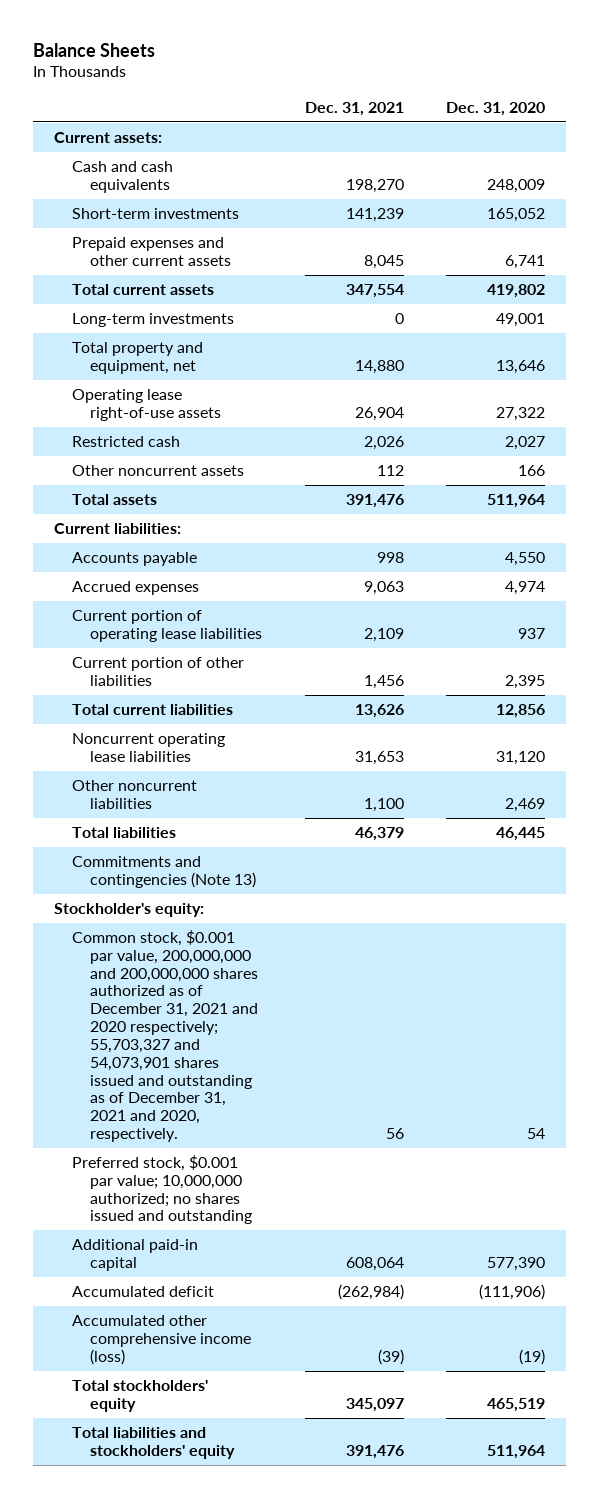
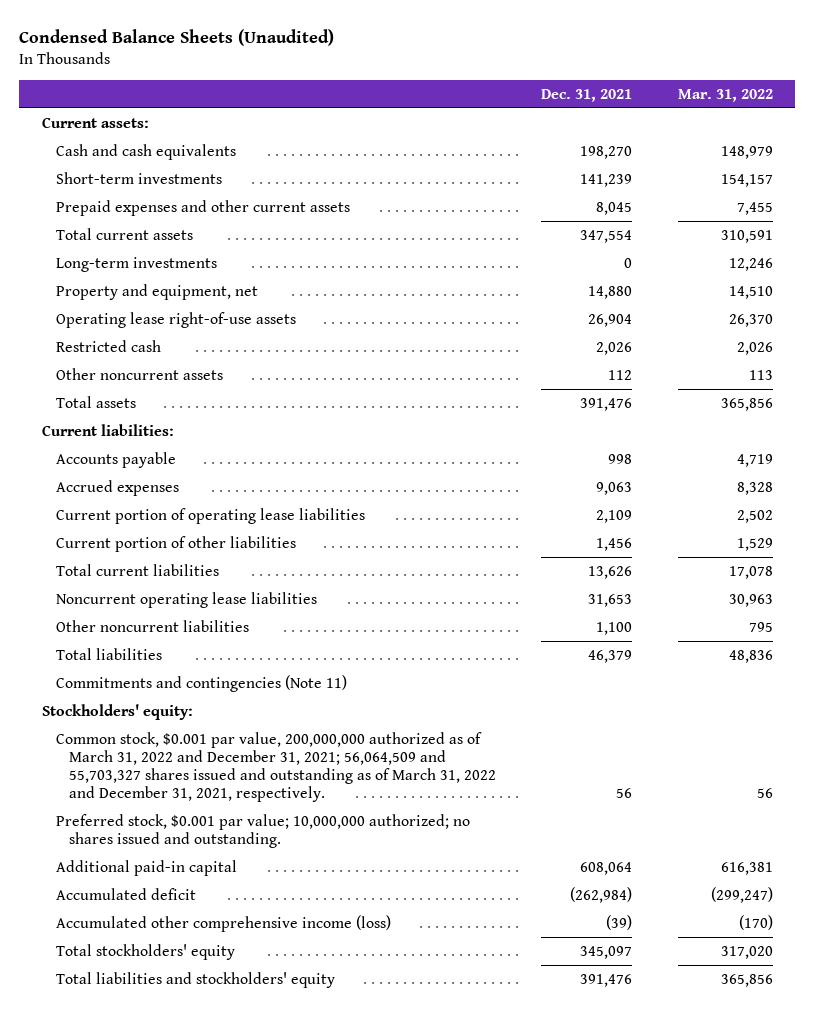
- Balance Sheets
+ Condensed Balance Sheets (Unaudited)
- | Dec. 31, 2021 | Dec. 31, 2020
+ | Dec. 31, 2021 | Mar. 31, 2022
- Total property and equipment, net | 14,880 | 13,646
+ Property and equipment, net | 14,880 | 14,510
- Commitments and contingencies (Note 13)
- Stockholder's equity:
- Common stock, $0.001 par value, 200,000,000 and 200,000,000 shares authorized as of December 31, 2021 and 2020 respectively; 55,703,327 and 54,073,901 shares issued and outstanding as of December 31, 2021 and 2020, respectively. | 56 | 54
- Preferred stock, $0.001 par value; 10,000,000 authorized; no shares issued and outstanding
+ Commitments and contingencies (Note 11)
+ Stockholders' equity:
+ Common stock, $0.001 par value, 200,000,000 authorized as of March 31, 2022 and December 31, 2021; 56,064,509 and 55,703,327 shares issued and outstanding as of March 31, 2022 and December 31, 2021, respectively. | 56 | 56
+ Preferred stock, $0.001 par value; 10,000,000 authorized; no shares issued and outstanding.

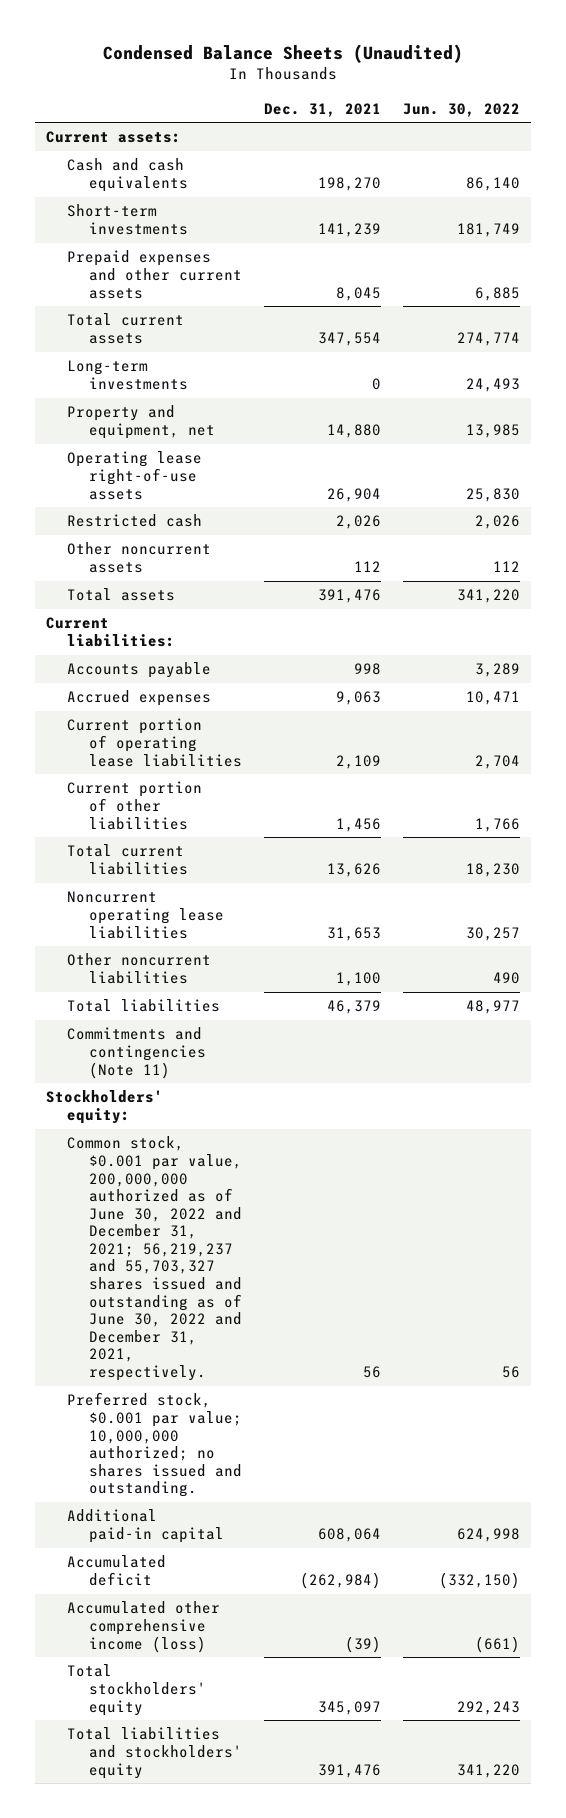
- | Dec. 31, 2021 | Mar. 31, 2022
+ | Dec. 31, 2021 | Jun. 30, 2022
- Common stock, $0.001 par value, 200,000,000 authorized as of March 31, 2022 and December 31, 2021; 56,064,509 and 55,703,327 shares issued and outstanding as of March 31, 2022 and December 31, 2021, respectively. | 56 | 56
+ Common stock, $0.001 par value, 200,000,000 authorized as of June 30, 2022 and December 31, 2021; 56,219,237 and 55,703,327 shares issued and outstanding as of June 30, 2022 and December 31, 2021, respectively. | 56 | 56

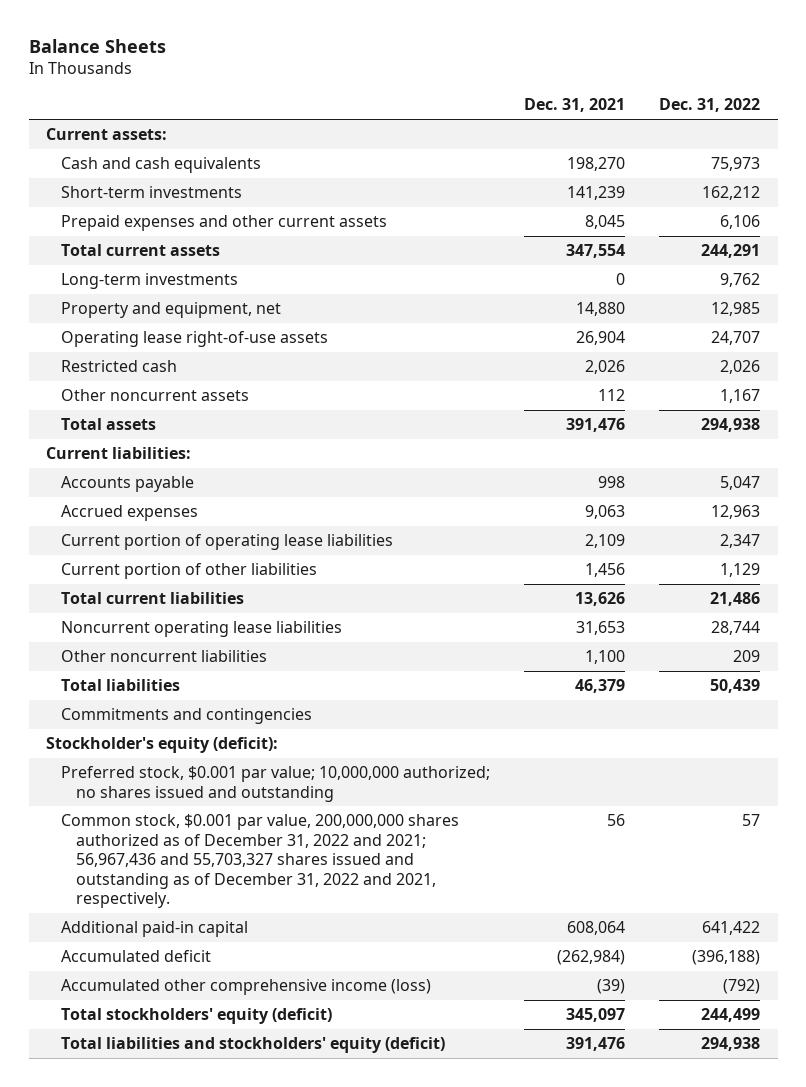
- Condensed Balance Sheets (Unaudited)
+ Balance Sheets
- | Dec. 31, 2021 | Jun. 30, 2022
+ | Dec. 31, 2021 | Dec. 31, 2022
- Commitments and contingencies (Note 11)
- Stockholders' equity:
- Common stock, $0.001 par value, 200,000,000 authorized as of June 30, 2022 and December 31, 2021; 56,219,237 and 55,703,327 shares issued and outstanding as of June 30, 2022 and December 31, 2021, respectively. | 56 | 56
- Preferred stock, $0.001 par value; 10,000,000 authorized; no shares issued and outstanding.
+ Commitments and contingencies
+ Stockholder's equity (deficit):
+ Preferred stock, $0.001 par value; 10,000,000 authorized; no shares issued and outstanding
+ Common stock, $0.001 par value, 200,000,000 shares authorized as of December 31, 2022 and 2021; 56,967,436 and 55,703,327 shares issued and outstanding as of December 31, 2022 and 2021, respectively. | 56 | 57
- Total stockholders' equity | 345,097 | 292,243
- Total liabilities and stockholders' equity | 391,476 | 341,220
+ Total stockholders' equity (deficit) | 345,097 | 244,499
+ Total liabilities and stockholders' equity (deficit) | 391,476 | 294,938

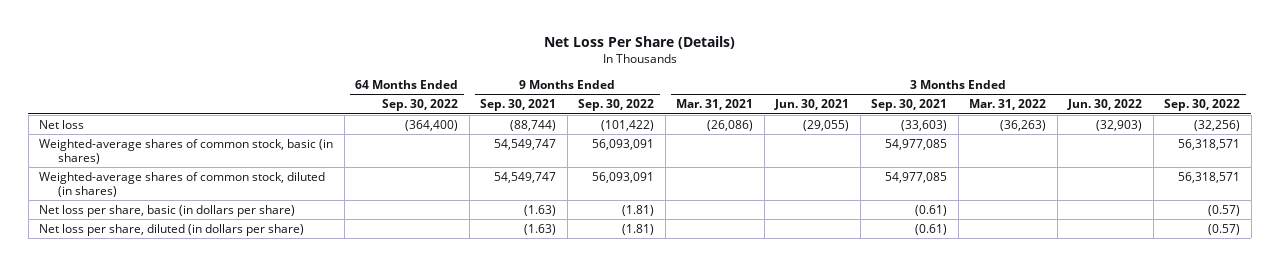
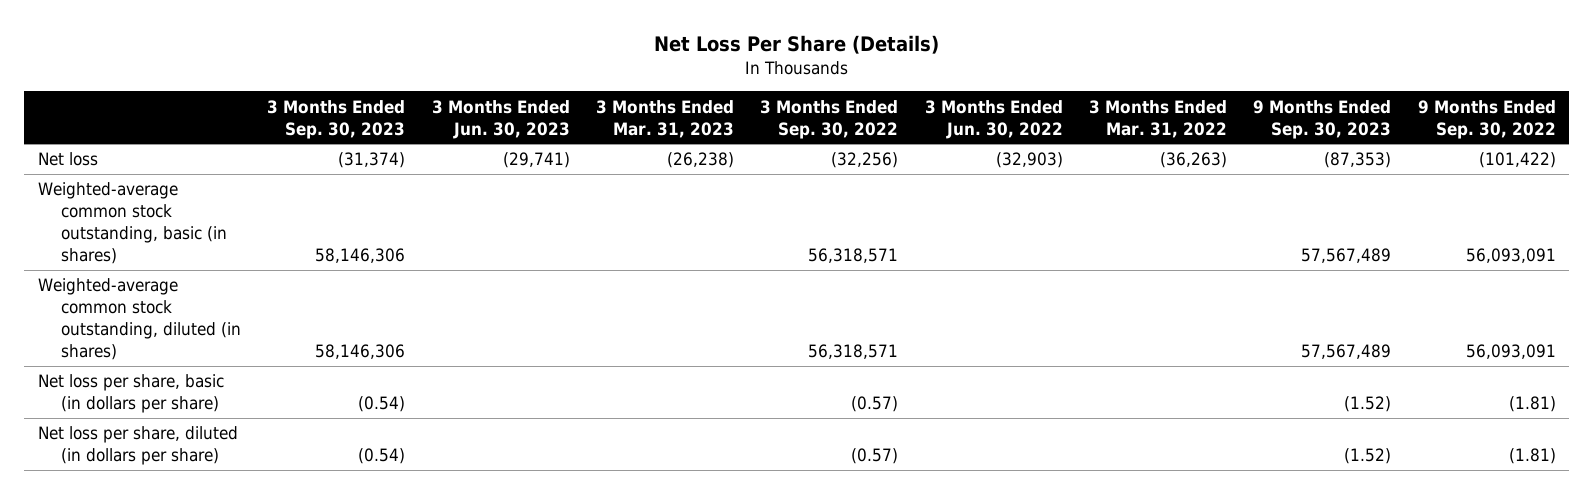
- | 64 Months Ended Sep. 30, 2022 | 9 Months Ended Sep. 30, 2021 | 9 Months Ended Sep. 30, 2022 | 3 Months Ended Mar. 31, 2021 | 3 Months Ended Jun. 30, 2021 | 3 Months Ended Sep. 30, 2021 | 3 Months Ended Mar. 31, 2022 | 3 Months Ended Jun. 30, 2022 | 3 Months Ended Sep. 30, 2022
+ | 3 Months Ended Sep. 30, 2023 | 3 Months Ended Jun. 30, 2023 | 3 Months Ended Mar. 31, 2023 | 3 Months Ended Sep. 30, 2022 | 3 Months Ended Jun. 30, 2022 | 3 Months Ended Mar. 31, 2022 | 9 Months Ended Sep. 30, 2023 | 9 Months Ended Sep. 30, 2022
- Weighted-average shares of common stock, basic (in shares) | | 54,549,747 | 56,093,091 | | | 54,977,085 | | | 56,318,571
- Weighted-average shares of common stock, diluted (in shares) | | 54,549,747 | 56,093,091 | | | 54,977,085 | | | 56,318,571
+ Weighted-average common stock outstanding, basic (in shares) | 58,146,306 | | | 56,318,571 | | | 57,567,489 | 56,093,091
+ Weighted-average common stock outstanding, diluted (in shares) | 58,146,306 | | | 56,318,571 | | | 57,567,489 | 56,093,091

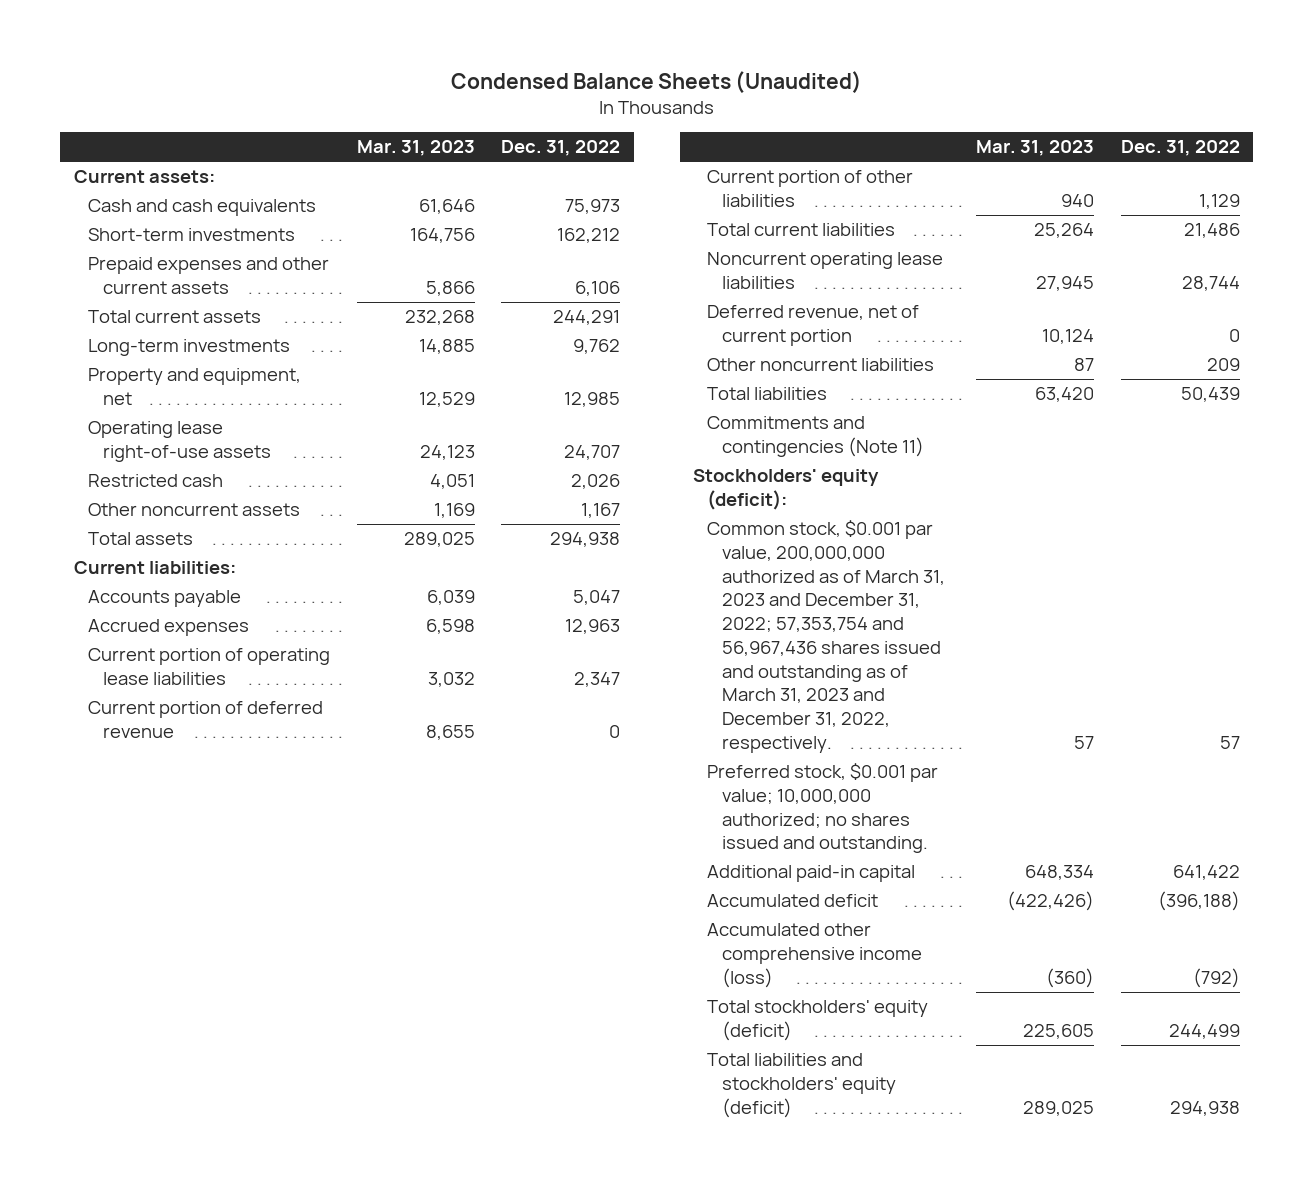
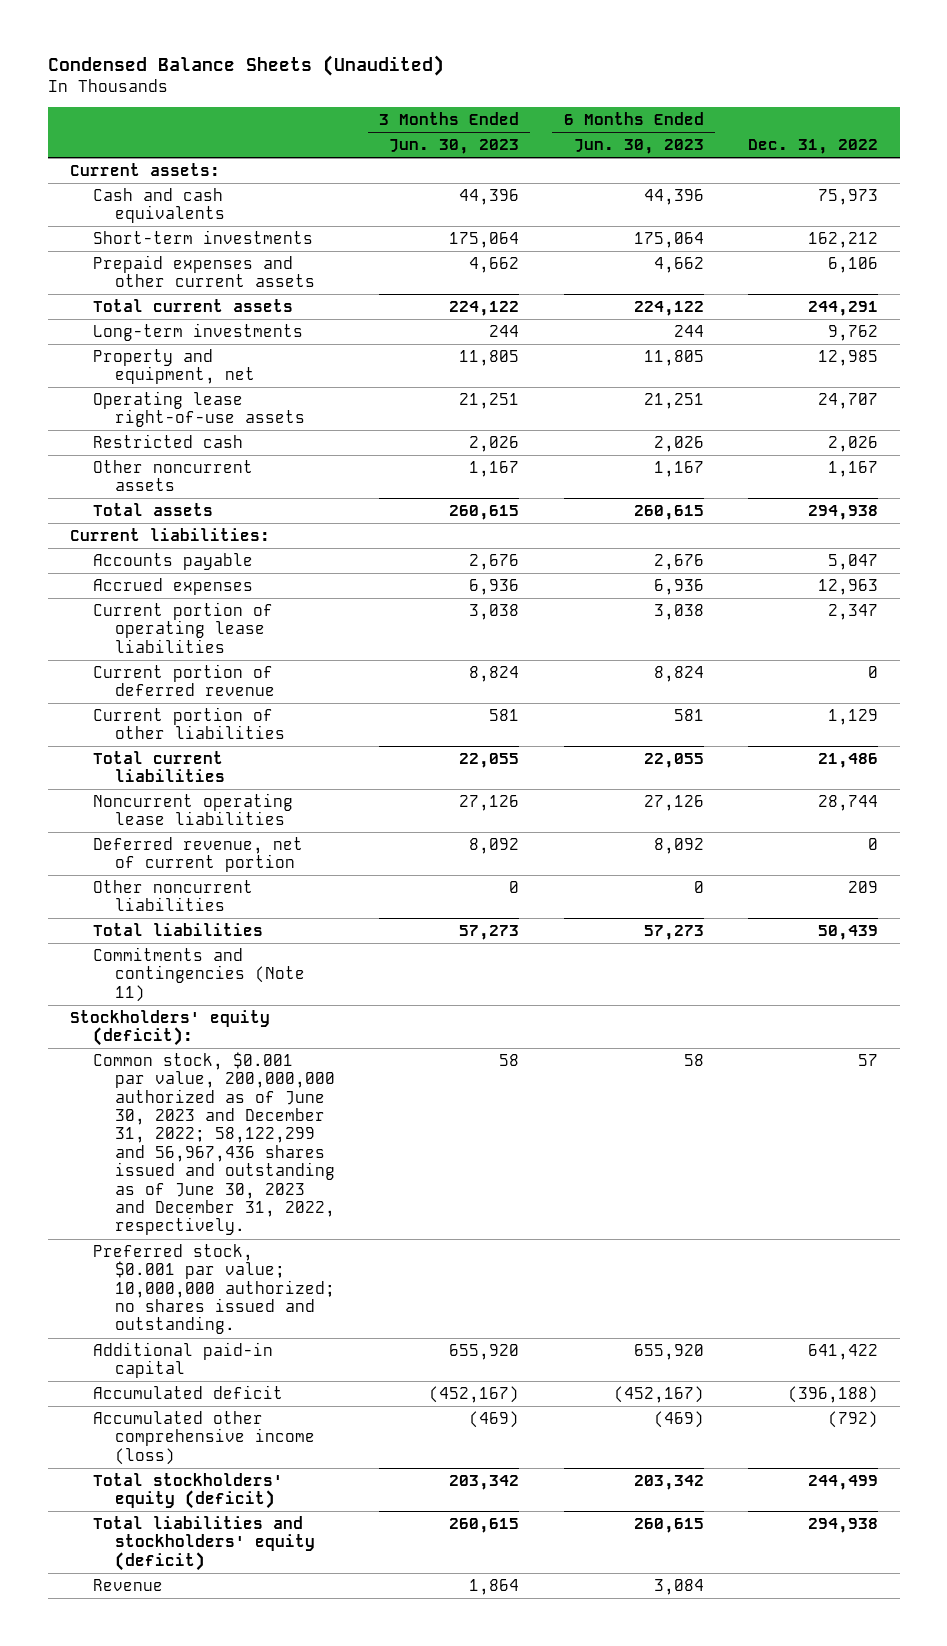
- | Mar. 31, 2023 | Dec. 31, 2022
+ | 3 Months Ended Jun. 30, 2023 | 6 Months Ended Jun. 30, 2023 | Dec. 31, 2022
- Common stock, $0.001 par value, 200,000,000 authorized as of March 31, 2023 and December 31, 2022; 57,353,754 and 56,967,436 shares issued and outstanding as of March 31, 2023 and December 31, 2022, respectively. | 57 | 57
+ Common stock, $0.001 par value, 200,000,000 authorized as of June 30, 2023 and December 31, 2022; 58,122,299 and 56,967,436 shares issued and outstanding as of June 30, 2023 and December 31, 2022, respectively. | 58 | 58 | 57
+ Revenue | 1,864 | 3,084 |

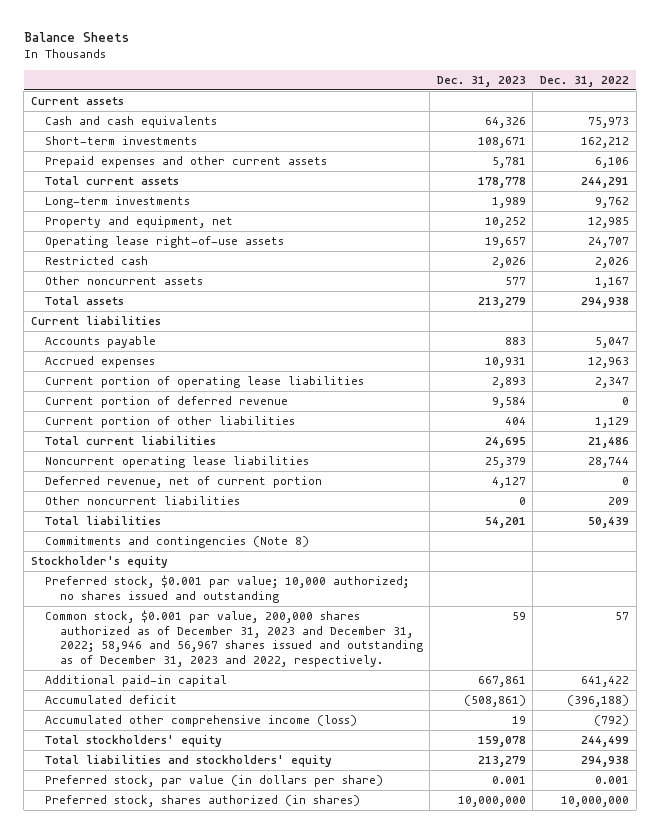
- Condensed Balance Sheets (Unaudited)
+ Balance Sheets
- | 3 Months Ended Jun. 30, 2023 | 6 Months Ended Jun. 30, 2023 | Dec. 31, 2022
+ | Dec. 31, 2023 | Dec. 31, 2022
- Current assets:
+ Current assets
- Current liabilities:
+ Current liabilities
- Commitments and contingencies (Note 11)
- Stockholders' equity (deficit):
- Common stock, $0.001 par value, 200,000,000 authorized as of June 30, 2023 and December 31, 2022; 58,122,299 and 56,967,436 shares issued and outstanding as of June 30, 2023 and December 31, 2022, respectively. | 58 | 58 | 57
- Preferred stock, $0.001 par value; 10,000,000 authorized; no shares issued and outstanding.
+ Commitments and contingencies (Note 8)
+ Stockholder's equity
+ Preferred stock, $0.001 par value; 10,000 authorized; no shares issued and outstanding
+ Common stock, $0.001 par value, 200,000 shares authorized as of December 31, 2023 and December 31, 2022; 58,946 and 56,967 shares issued and outstanding as of December 31, 2023 and 2022, respectively. | 59 | 57
- Total stockholders' equity (deficit) | 203,342 | 203,342 | 244,499
- Total liabilities and stockholders' equity (deficit) | 260,615 | 260,615 | 294,938
- Revenue | 1,864 | 3,084 |
+ Total stockholders' equity | 159,078 | 244,499
+ Total liabilities and stockholders' equity | 213,279 | 294,938
+ Preferred stock, par value (in dollars per share) | 0.001 | 0.001
+ Preferred stock, shares authorized (in shares) | 10,000,000 | 10,000,000

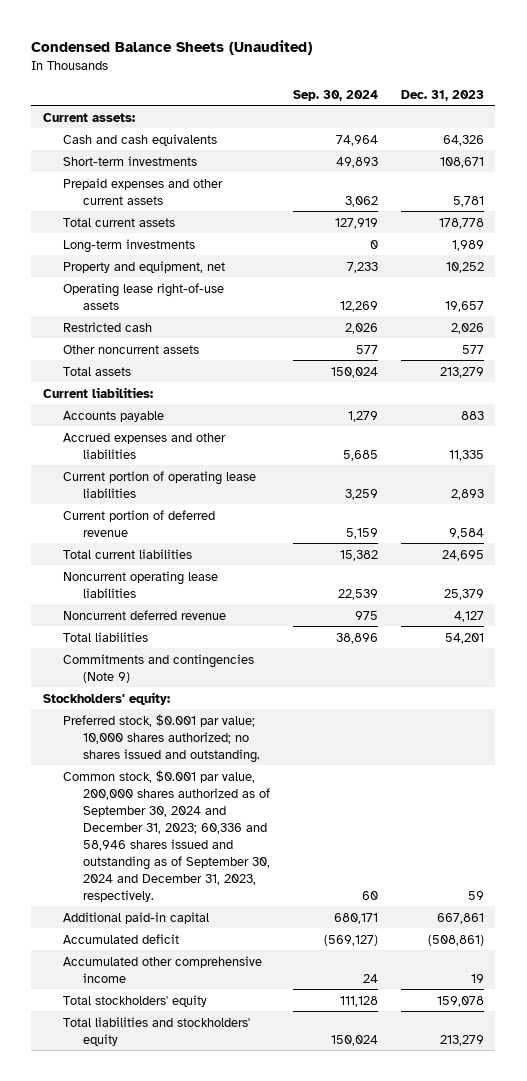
- Balance Sheets
+ Condensed Balance Sheets (Unaudited)
- | Dec. 31, 2023 | Dec. 31, 2022
+ | Sep. 30, 2024 | Dec. 31, 2023
- Current assets
+ Current assets:
- Current liabilities
+ Current liabilities:
- Accrued expenses | 10,931 | 12,963
+ Accrued expenses and other liabilities | 5,685 | 11,335
- Current portion of other liabilities | 404 | 1,129
- Deferred revenue, net of current portion | 4,127 | 0
- Other noncurrent liabilities | 0 | 209
+ Noncurrent deferred revenue | 975 | 4,127
- Commitments and contingencies (Note 8)
- Stockholder's equity
- Preferred stock, $0.001 par value; 10,000 authorized; no shares issued and outstanding
- Common stock, $0.001 par value, 200,000 shares authorized as of December 31, 2023 and December 31, 2022; 58,946 and 56,967 shares issued and outstanding as of December 31, 2023 and 2022, respectively. | 59 | 57
+ Commitments and contingencies (Note 9)
+ Stockholders' equity:
+ Preferred stock, $0.001 par value; 10,000 shares authorized; no shares issued and outstanding.
+ Common stock, $0.001 par value, 200,000 shares authorized as of September 30, 2024 and December 31, 2023; 60,336 and 58,946 shares issued and outstanding as of September 30, 2024 and December 31, 2023, respectively. | 60 | 59
- Accumulated other comprehensive income (loss) | 19 | (792)
+ Accumulated other comprehensive income | 24 | 19
- Preferred stock, par value (in dollars per share) | 0.001 | 0.001
- Preferred stock, shares authorized (in shares) | 10,000,000 | 10,000,000

